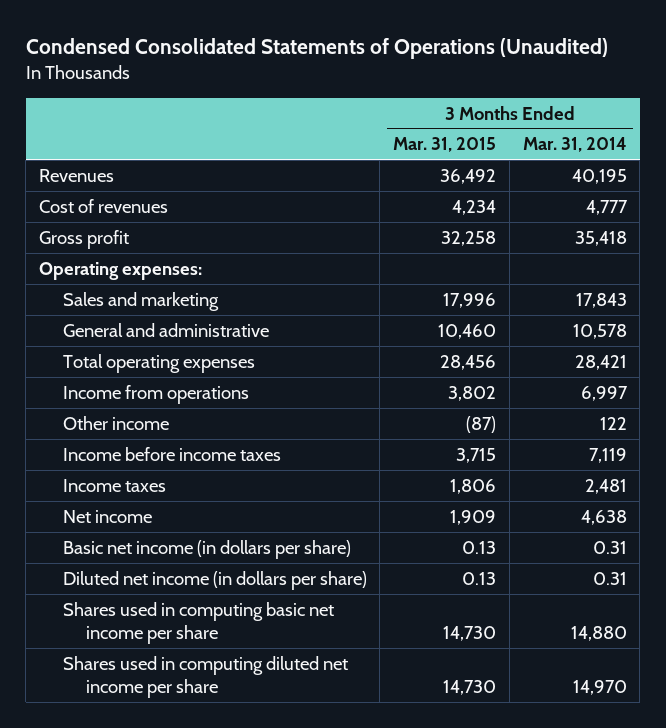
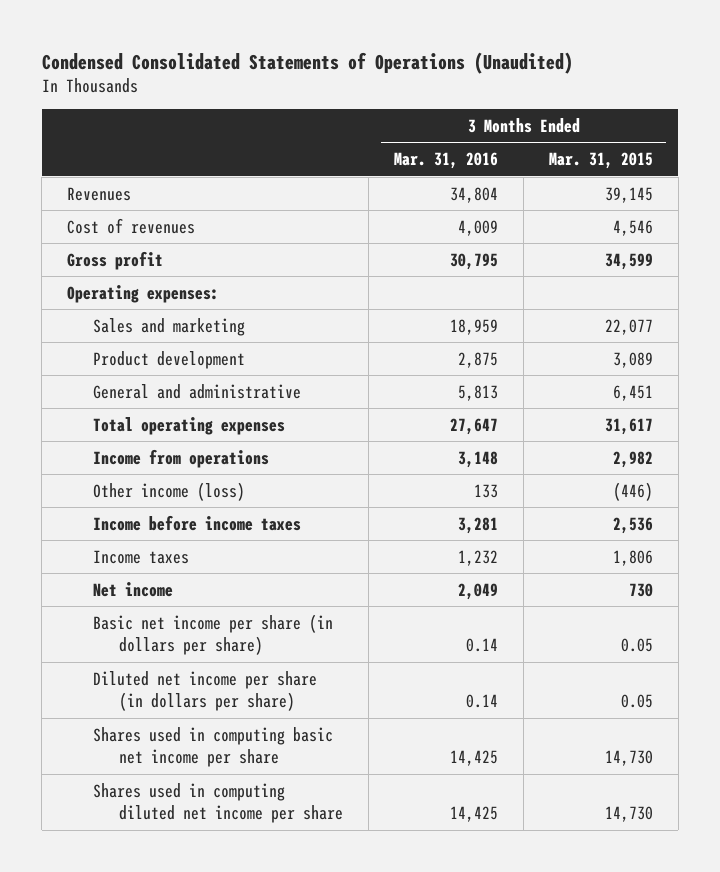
- | 3 Months Ended Mar. 31, 2015 | 3 Months Ended Mar. 31, 2014
+ | 3 Months Ended Mar. 31, 2016 | 3 Months Ended Mar. 31, 2015
- Revenues | 36,492 | 40,195
- Cost of revenues | 4,234 | 4,777
- Gross profit | 32,258 | 35,418
+ Revenues | 34,804 | 39,145
+ Cost of revenues | 4,009 | 4,546
+ Gross profit | 30,795 | 34,599
- Sales and marketing | 17,996 | 17,843
- General and administrative | 10,460 | 10,578
- Total operating expenses | 28,456 | 28,421
- Income from operations | 3,802 | 6,997
- Other income | (87) | 122
- Income before income taxes | 3,715 | 7,119
+ Sales and marketing | 18,959 | 22,077
+ Product development | 2,875 | 3,089
+ General and administrative | 5,813 | 6,451
+ Total operating expenses | 27,647 | 31,617
+ Income from operations | 3,148 | 2,982
+ Other income (loss) | 133 | (446)
+ Income before income taxes | 3,281 | 2,536
- Net income | 1,909 | 4,638
- Basic net income (in dollars per share) | 0.13 | 0.31
- Diluted net income (in dollars per share) | 0.13 | 0.31
+ Net income | 2,049 | 730
+ Basic net income per share (in dollars per share) | 0.14 | 0.05
+ Diluted net income per share (in dollars per share) | 0.14 | 0.05

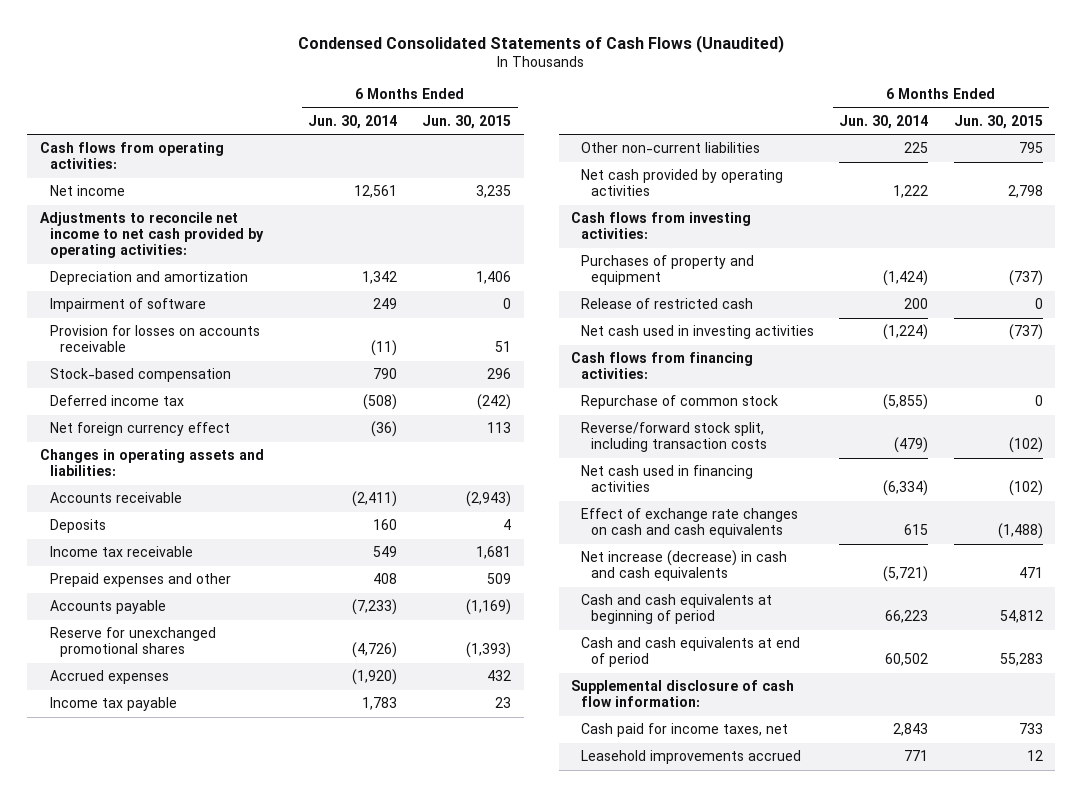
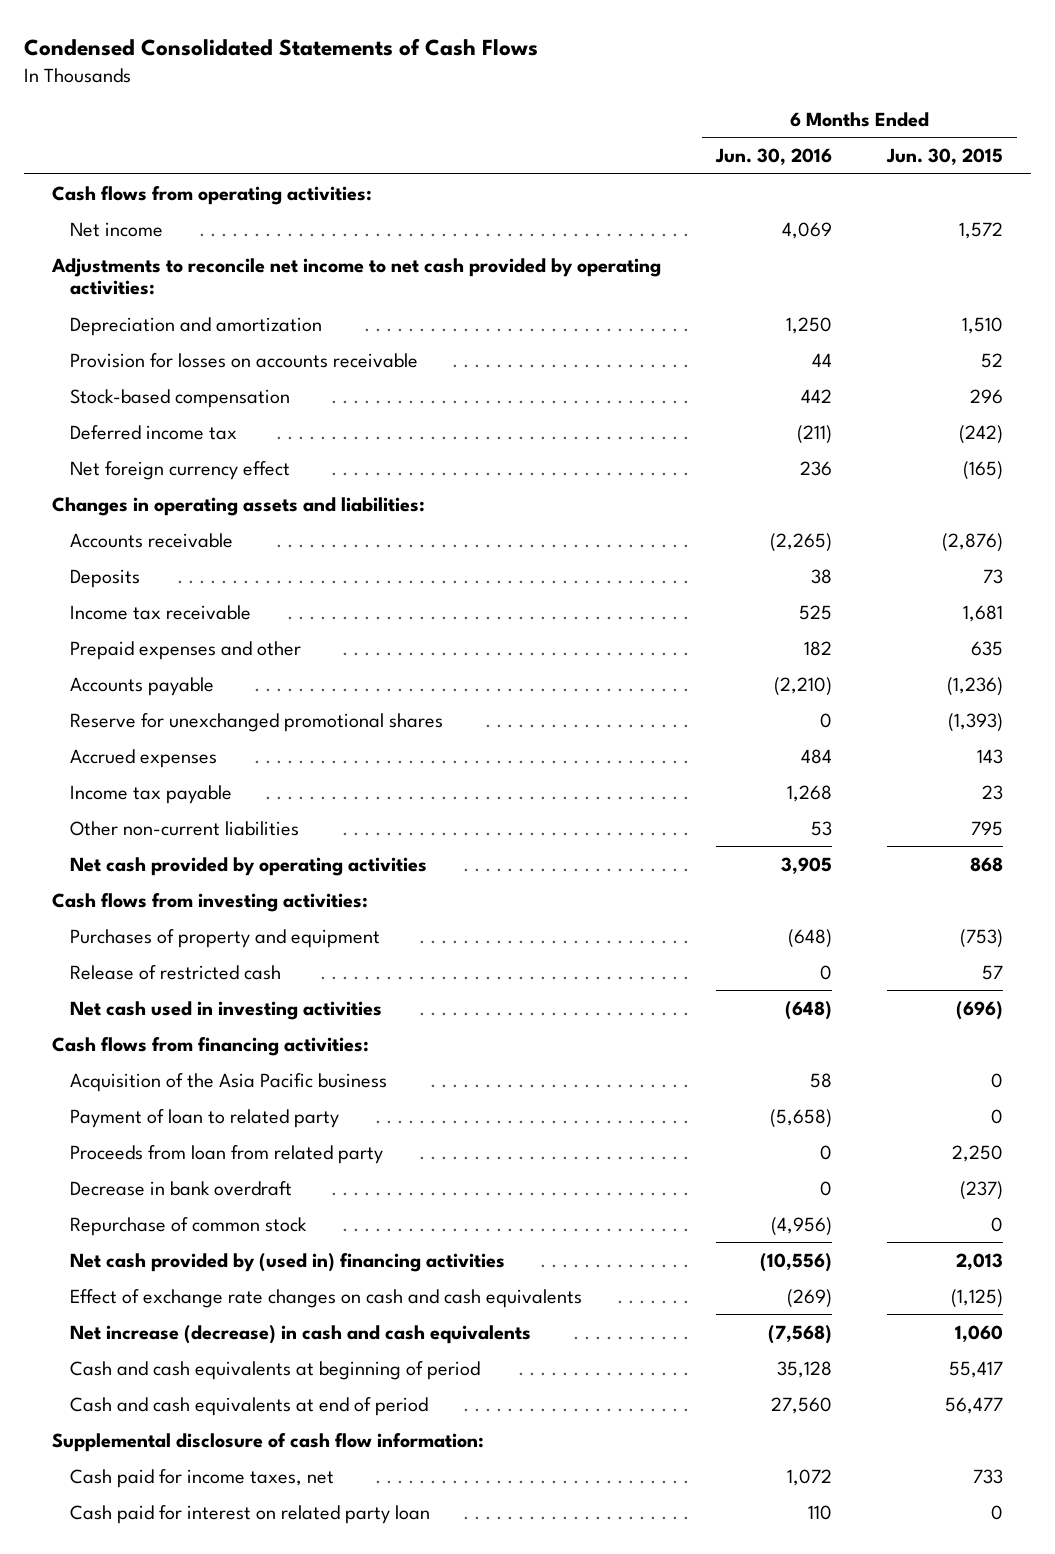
- Condensed Consolidated Statements of Cash Flows (Unaudited)
+ Condensed Consolidated Statements of Cash Flows
- | 6 Months Ended Jun. 30, 2014 | 6 Months Ended Jun. 30, 2015
+ | 6 Months Ended Jun. 30, 2016 | 6 Months Ended Jun. 30, 2015
- Net income | 12,561 | 3,235
+ Net income | 4,069 | 1,572
- Depreciation and amortization | 1,342 | 1,406
- Impairment of software | 249 | 0
- Provision for losses on accounts receivable | (11) | 51
+ Depreciation and amortization | 1,250 | 1,510
+ Provision for losses on accounts receivable | 44 | 52
- Net foreign currency effect | (36) | 113
+ Net foreign currency effect | 236 | (165)
- Accounts receivable | (2,411) | (2,943)
- Deposits | 160 | 4
+ Accounts receivable | (2,265) | (2,876)
+ Deposits | 38 | 73
- Prepaid expenses and other | 408 | 509
- Accounts payable | (7,233) | (1,169)
+ Prepaid expenses and other | 182 | 635
+ Accounts payable | (2,210) | (1,236)
- Accrued expenses | (1,920) | 432
+ Accrued expenses | 484 | 143
- Net cash provided by operating activities | 1,222 | 2,798
+ Net cash provided by operating activities | 3,905 | 868
- Purchases of property and equipment | (1,424) | (737)
- Release of restricted cash | 200 | 0
- Net cash used in investing activities | (1,224) | (737)
+ Purchases of property and equipment | (648) | (753)
+ Release of restricted cash | 0 | 57
+ Net cash used in investing activities | (648) | (696)
+ Acquisition of the Asia Pacific business | 58 | 0
+ Payment of loan to related party | (5,658) | 0
+ Proceeds from loan from related party | 0 | 2,250
+ Decrease in bank overdraft | 0 | (237)
- Reverse/forward stock split, including transaction costs | (479) | (102)
- Net cash used in financing activities | (6,334) | (102)
- Effect of exchange rate changes on cash and cash equivalents | 615 | (1,488)
- Net increase (decrease) in cash and cash equivalents | (5,721) | 471
- Cash and cash equivalents at beginning of period | 66,223 | 54,812
- Cash and cash equivalents at end of period | 60,502 | 55,283
+ Net cash provided by (used in) financing activities | (10,556) | 2,013
+ Effect of exchange rate changes on cash and cash equivalents | (269) | (1,125)
+ Net increase (decrease) in cash and cash equivalents | (7,568) | 1,060
+ Cash and cash equivalents at beginning of period | 35,128 | 55,417
+ Cash and cash equivalents at end of period | 27,560 | 56,477
- Leasehold improvements accrued | 771 | 12
+ Cash paid for interest on related party loan | 110 | 0

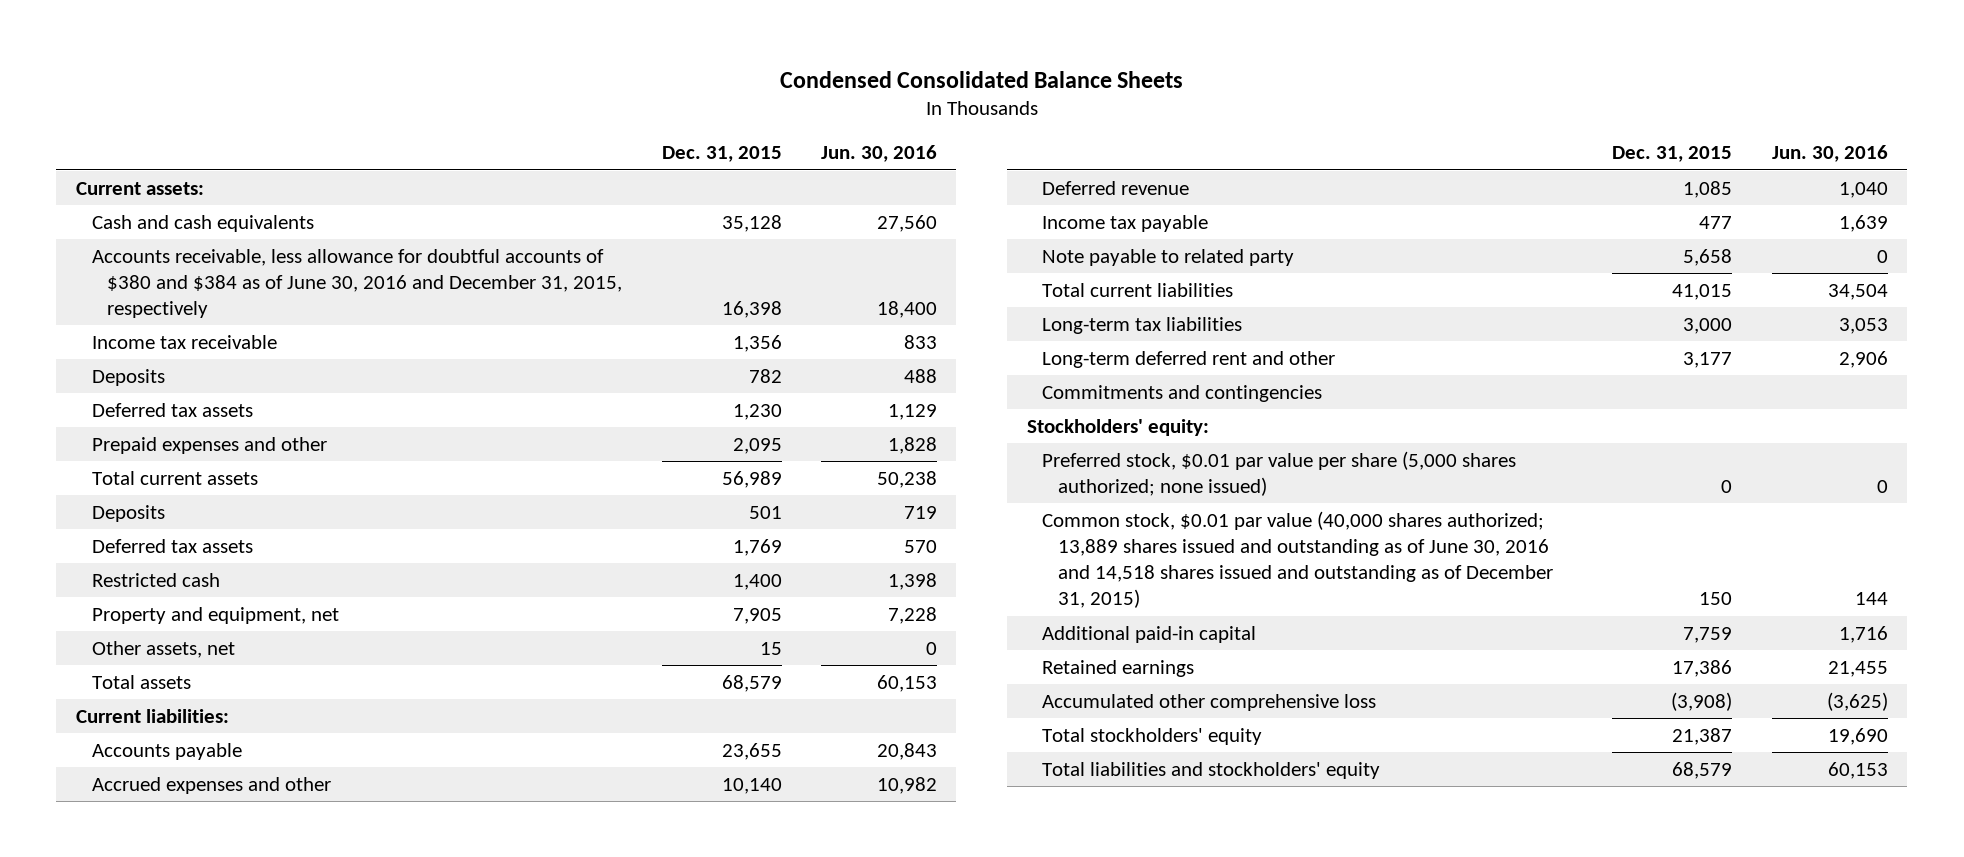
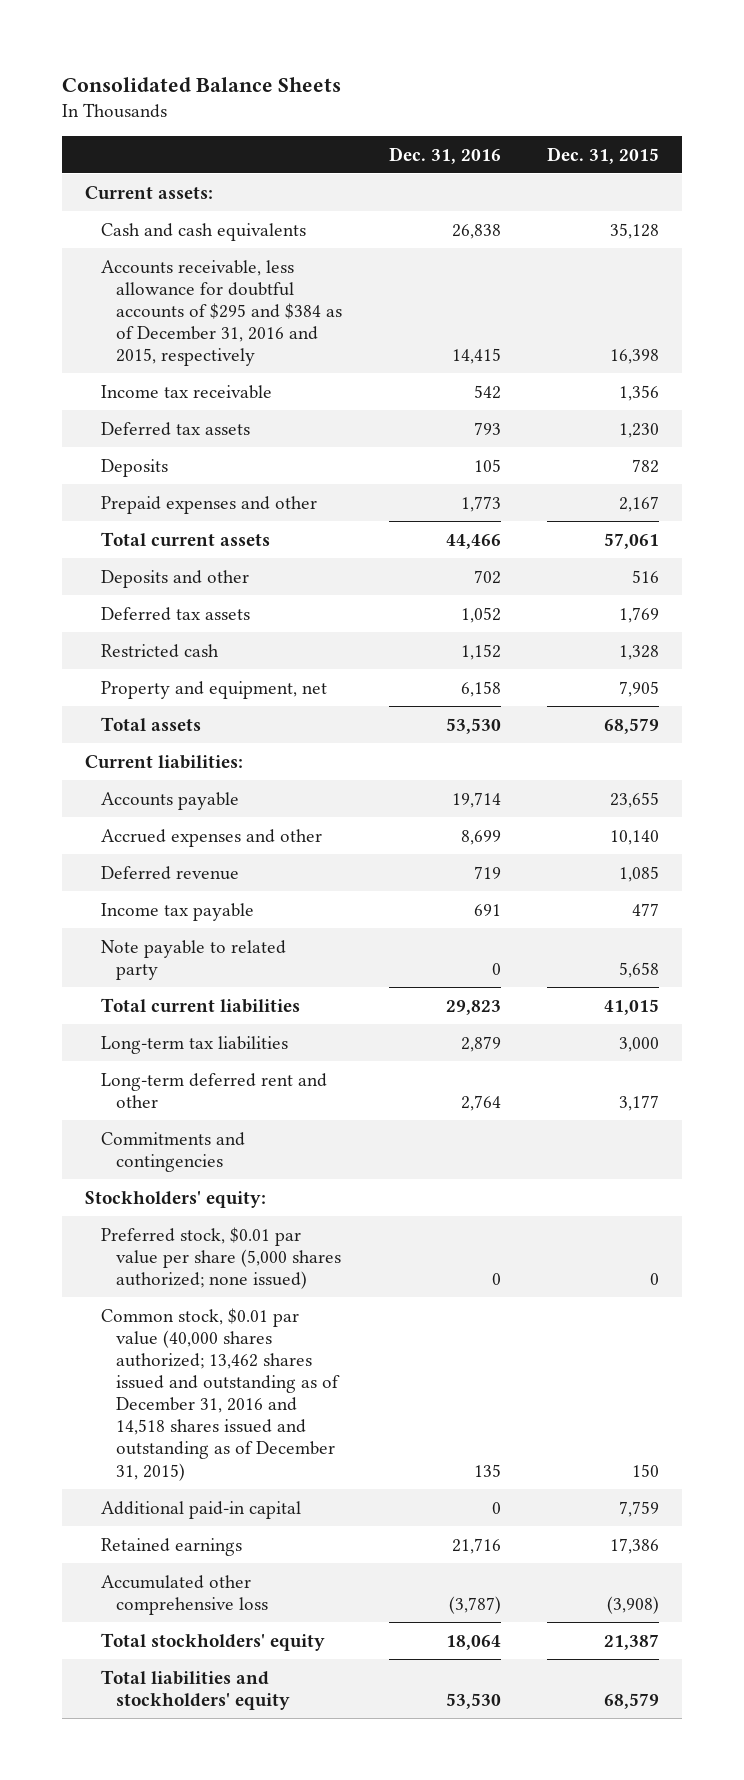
- Condensed Consolidated Balance Sheets
+ Consolidated Balance Sheets
- | Dec. 31, 2015 | Jun. 30, 2016
+ | Dec. 31, 2016 | Dec. 31, 2015
- Accounts receivable, less allowance for doubtful accounts of $380 and $384 as of June 30, 2016 and December 31, 2015, respectively | 16,398 | 18,400
+ Accounts receivable, less allowance for doubtful accounts of $295 and $384 as of December 31, 2016 and 2015, respectively | 14,415 | 16,398
- Prepaid expenses and other | 2,095 | 1,828
- Total current assets | 56,989 | 50,238
- Deposits | 501 | 719
moved down: Deposits | 105 | 782
+ Prepaid expenses and other | 1,773 | 2,167
+ Total current assets | 44,466 | 57,061
+ Deposits and other | 702 | 516
- Restricted cash | 1,400 | 1,398
+ Restricted cash | 1,152 | 1,328
- Other assets, net | 15 | 0
- Common stock, $0.01 par value (40,000 shares authorized; 13,889 shares issued and outstanding as of June 30, 2016 and 14,518 shares issued and outstanding as of December 31, 2015) | 150 | 144
+ Common stock, $0.01 par value (40,000 shares authorized; 13,462 shares issued and outstanding as of December 31, 2016 and 14,518 shares issued and outstanding as of December 31, 2015) | 135 | 150

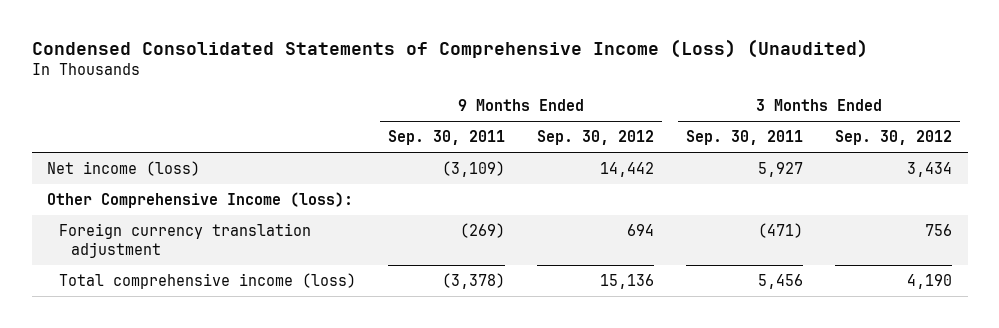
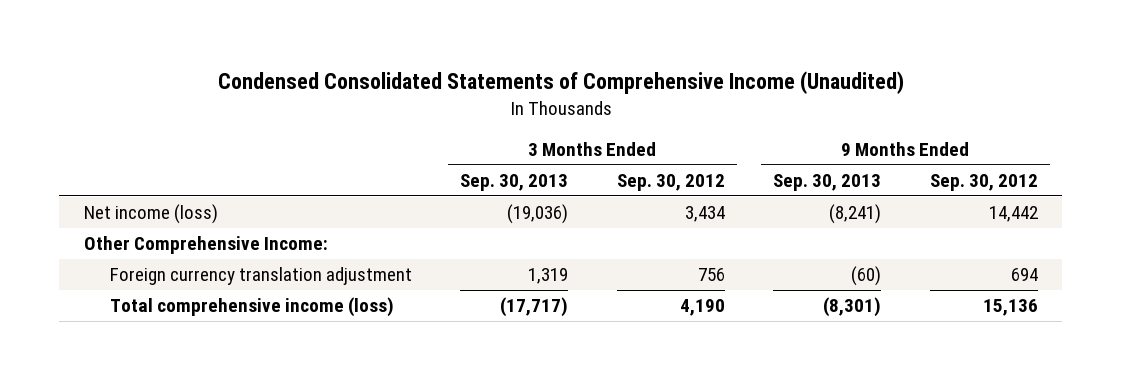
- Condensed Consolidated Statements of Comprehensive Income (Loss) (Unaudited)
+ Condensed Consolidated Statements of Comprehensive Income (Unaudited)
- | 9 Months Ended Sep. 30, 2011 | 9 Months Ended Sep. 30, 2012 | 3 Months Ended Sep. 30, 2011 | 3 Months Ended Sep. 30, 2012
+ | 3 Months Ended Sep. 30, 2013 | 3 Months Ended Sep. 30, 2012 | 9 Months Ended Sep. 30, 2013 | 9 Months Ended Sep. 30, 2012
- Other Comprehensive Income (loss):
+ Other Comprehensive Income:

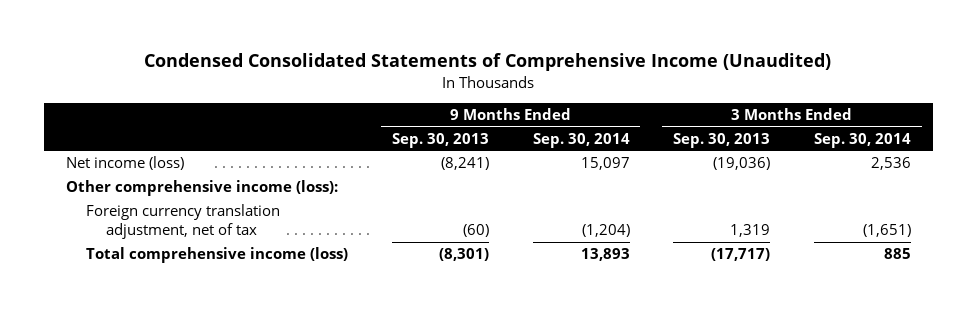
- | 3 Months Ended Sep. 30, 2013 | 3 Months Ended Sep. 30, 2012 | 9 Months Ended Sep. 30, 2013 | 9 Months Ended Sep. 30, 2012
+ | 9 Months Ended Sep. 30, 2013 | 9 Months Ended Sep. 30, 2014 | 3 Months Ended Sep. 30, 2013 | 3 Months Ended Sep. 30, 2014
- Other Comprehensive Income:
- Foreign currency translation adjustment | 1,319 | 756 | (60) | 694
+ Other comprehensive income (loss):
+ Foreign currency translation adjustment, net of tax | (60) | (1,204) | 1,319 | (1,651)

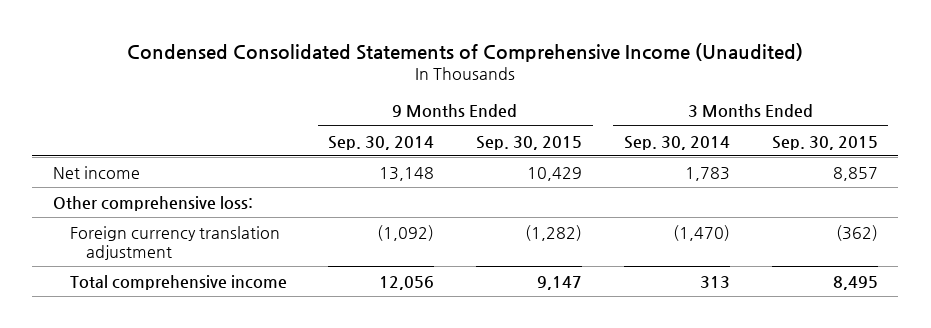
- | 9 Months Ended Sep. 30, 2013 | 9 Months Ended Sep. 30, 2014 | 3 Months Ended Sep. 30, 2013 | 3 Months Ended Sep. 30, 2014
+ | 9 Months Ended Sep. 30, 2014 | 9 Months Ended Sep. 30, 2015 | 3 Months Ended Sep. 30, 2014 | 3 Months Ended Sep. 30, 2015
- Net income (loss) | (8,241) | 15,097 | (19,036) | 2,536
- Other comprehensive income (loss):
- Foreign currency translation adjustment, net of tax | (60) | (1,204) | 1,319 | (1,651)
- Total comprehensive income (loss) | (8,301) | 13,893 | (17,717) | 885
+ Net income | 13,148 | 10,429 | 1,783 | 8,857
+ Other comprehensive loss:
+ Foreign currency translation adjustment | (1,092) | (1,282) | (1,470) | (362)
+ Total comprehensive income | 12,056 | 9,147 | 313 | 8,495

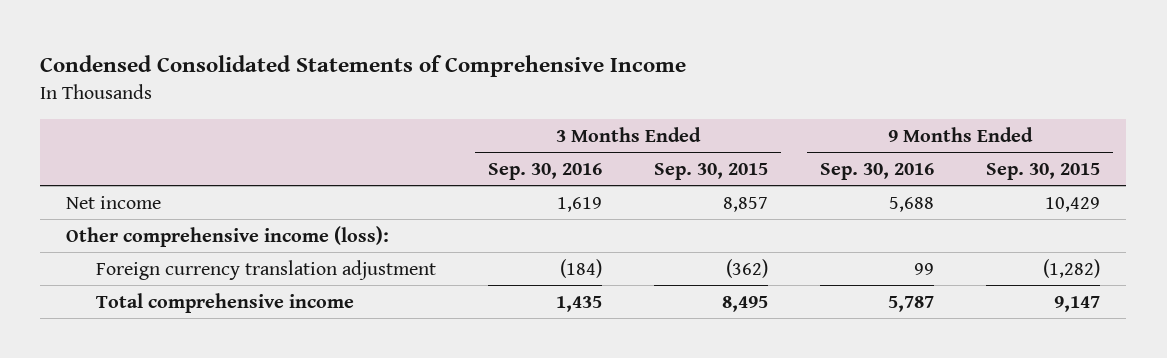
- Condensed Consolidated Statements of Comprehensive Income (Unaudited)
+ Condensed Consolidated Statements of Comprehensive Income
- | 9 Months Ended Sep. 30, 2014 | 9 Months Ended Sep. 30, 2015 | 3 Months Ended Sep. 30, 2014 | 3 Months Ended Sep. 30, 2015
+ | 3 Months Ended Sep. 30, 2016 | 3 Months Ended Sep. 30, 2015 | 9 Months Ended Sep. 30, 2016 | 9 Months Ended Sep. 30, 2015
- Other comprehensive loss:
+ Other comprehensive income (loss):

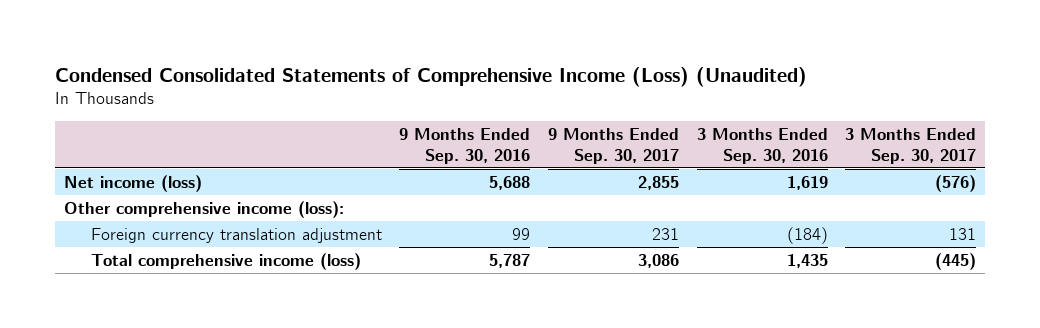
- Condensed Consolidated Statements of Comprehensive Income
+ Condensed Consolidated Statements of Comprehensive Income (Loss) (Unaudited)
- | 3 Months Ended Sep. 30, 2016 | 3 Months Ended Sep. 30, 2015 | 9 Months Ended Sep. 30, 2016 | 9 Months Ended Sep. 30, 2015
+ | 9 Months Ended Sep. 30, 2016 | 9 Months Ended Sep. 30, 2017 | 3 Months Ended Sep. 30, 2016 | 3 Months Ended Sep. 30, 2017
- Net income | 1,619 | 8,857 | 5,688 | 10,429
+ Net income (loss) | 5,688 | 2,855 | 1,619 | (576)
- Total comprehensive income | 1,435 | 8,495 | 5,787 | 9,147
+ Total comprehensive income (loss) | 5,787 | 3,086 | 1,435 | (445)

